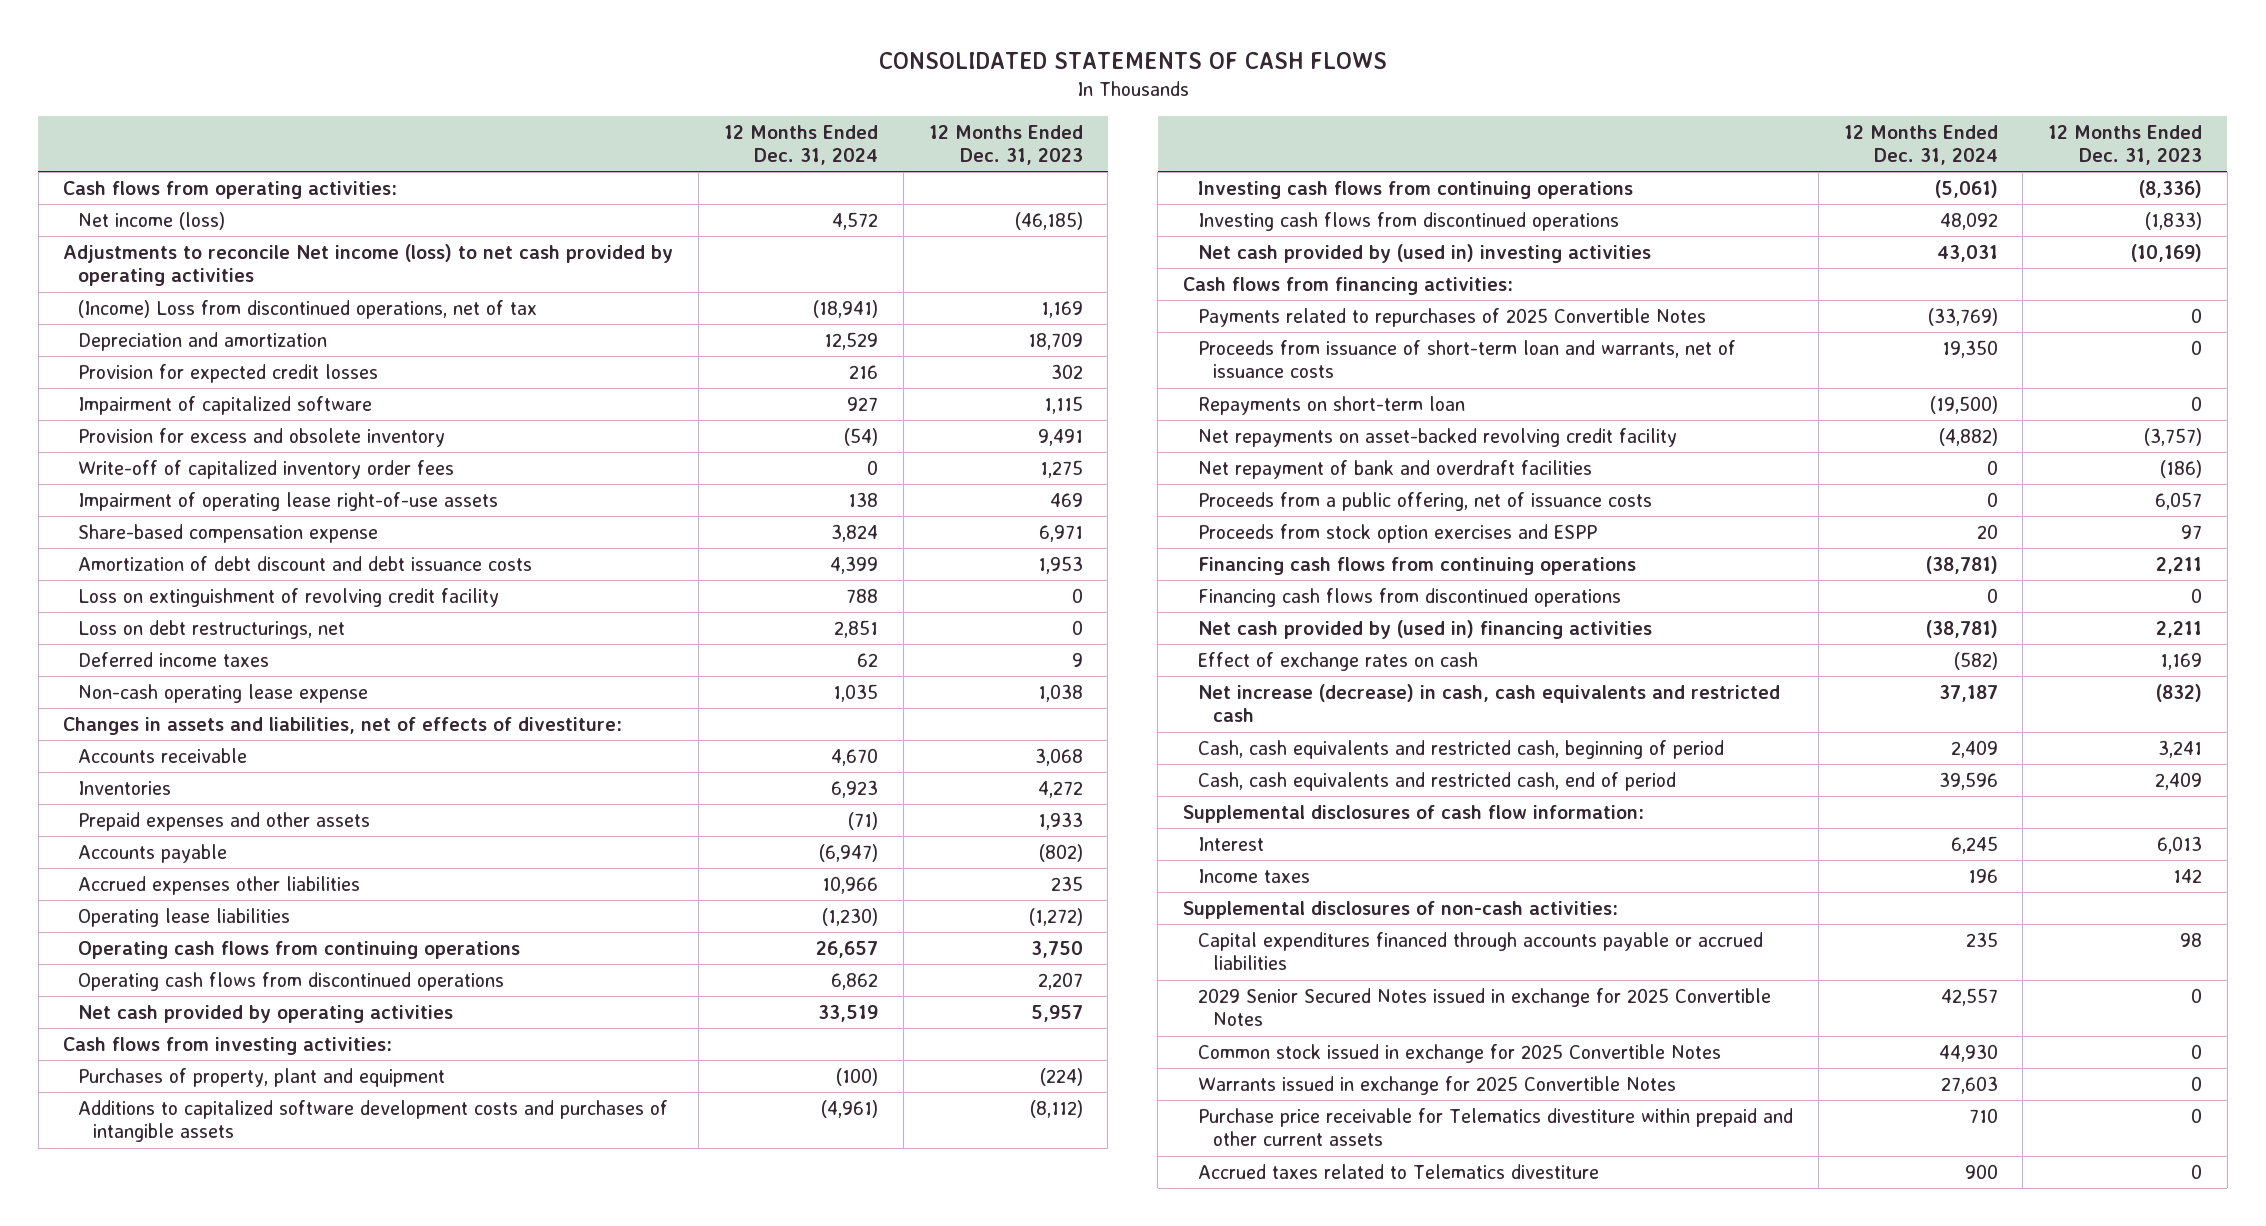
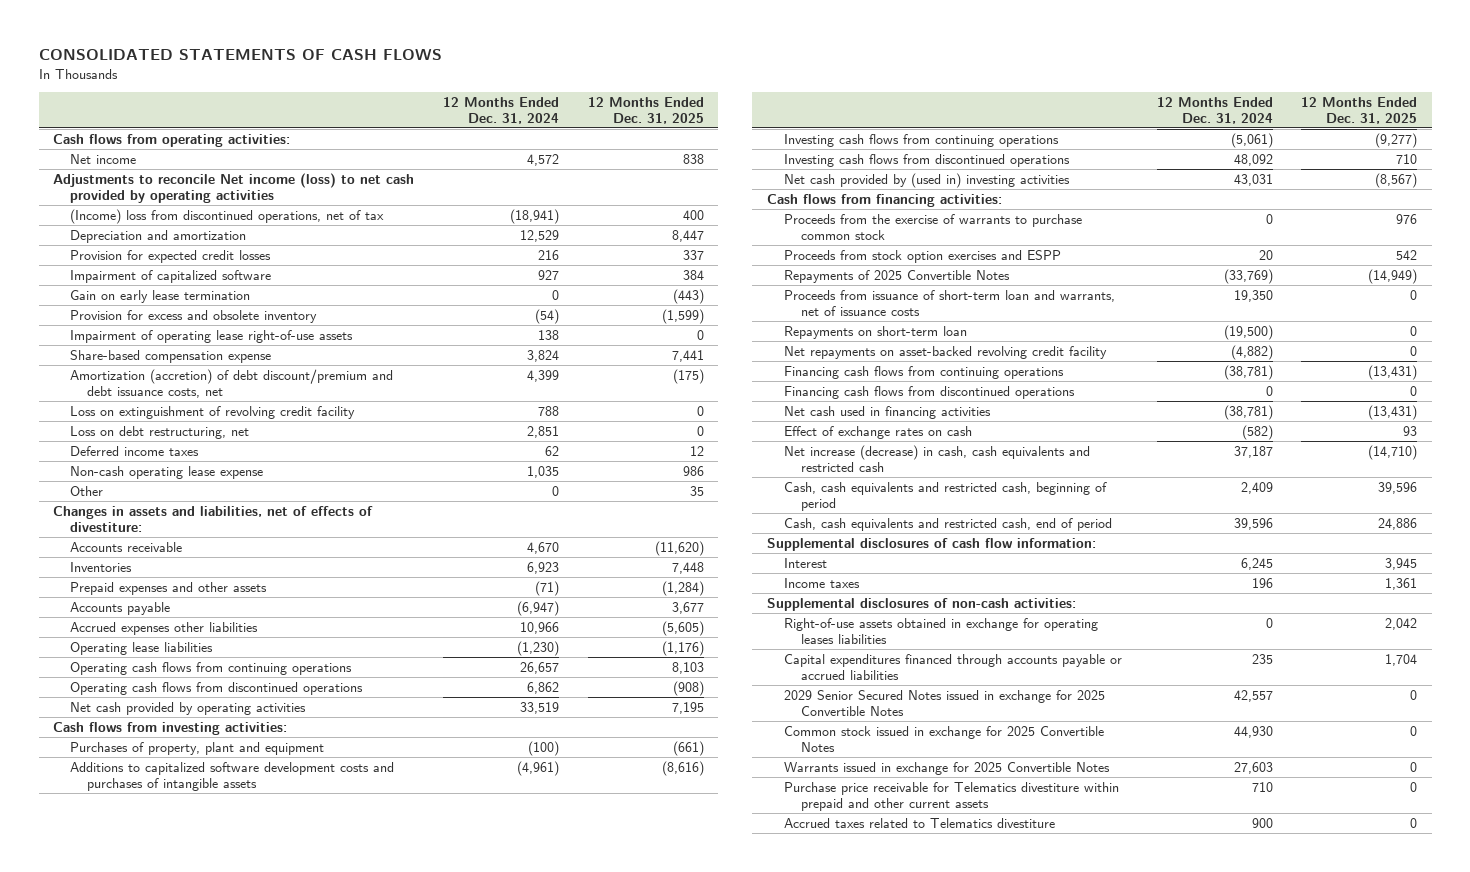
- | 12 Months Ended Dec. 31, 2024 | 12 Months Ended Dec. 31, 2023
+ | 12 Months Ended Dec. 31, 2024 | 12 Months Ended Dec. 31, 2025
- Net income (loss) | 4,572 | (46,185)
+ Net income | 4,572 | 838
- (Income) Loss from discontinued operations, net of tax | (18,941) | 1,169
+ (Income) loss from discontinued operations, net of tax | (18,941) | 400
+ Gain on early lease termination | 0 | (443)
- Write-off of capitalized inventory order fees | 0 | 1,275
- Amortization of debt discount and debt issuance costs | 4,399 | 1,953
+ Amortization (accretion) of debt discount/premium and debt issuance costs, net | 4,399 | (175)
- Loss on debt restructurings, net | 2,851 | 0
+ Loss on debt restructuring, net | 2,851 | 0
+ Other | 0 | 35
- Payments related to repurchases of 2025 Convertible Notes | (33,769) | 0
+ Proceeds from the exercise of warrants to purchase common stock | 0 | 976
moved up: Proceeds from stock option exercises and ESPP | 20 | 542
+ Repayments of 2025 Convertible Notes | (33,769) | (14,949)
- Net repayment of bank and overdraft facilities | 0 | (186)
- Proceeds from a public offering, net of issuance costs | 0 | 6,057
- Net cash provided by (used in) financing activities | (38,781) | 2,211
+ Net cash used in financing activities | (38,781) | (13,431)
+ Right-of-use assets obtained in exchange for operating leases liabilities | 0 | 2,042

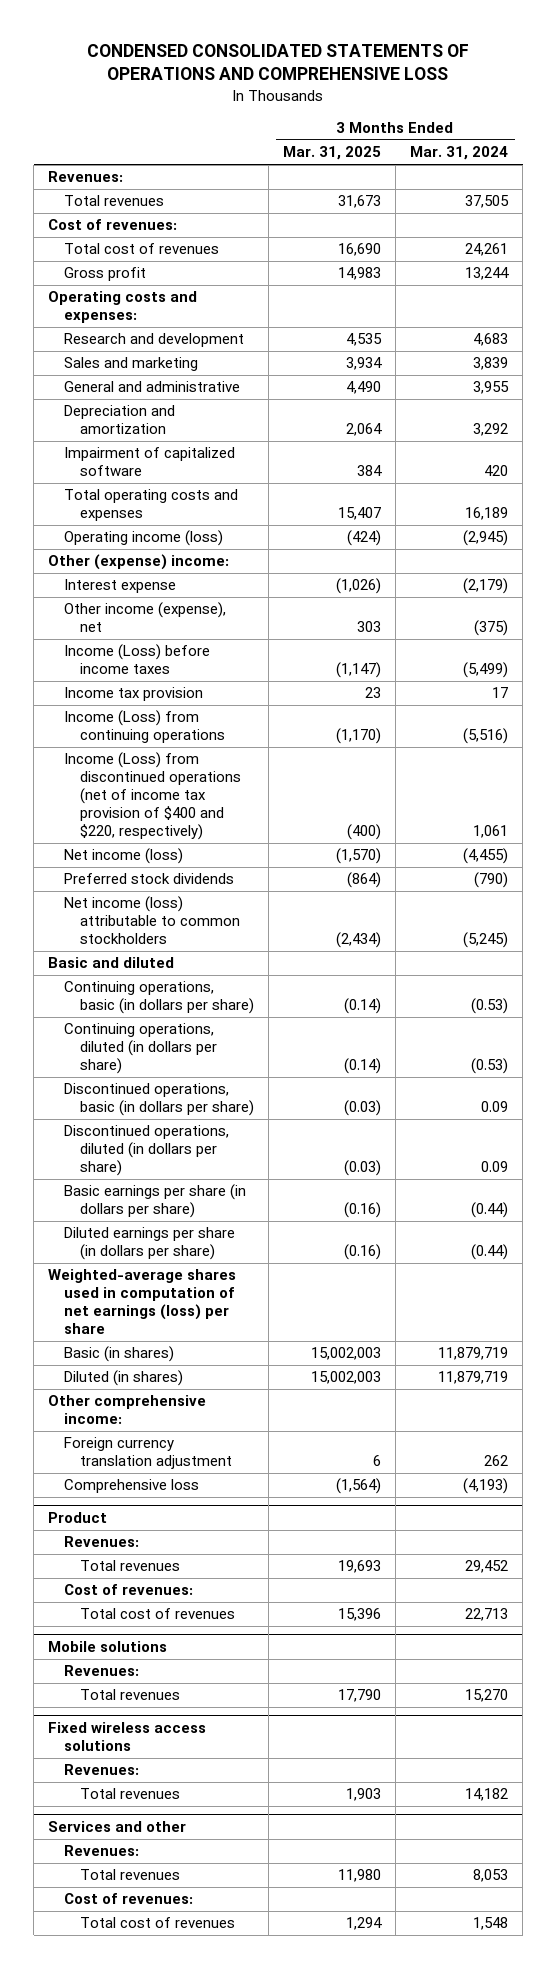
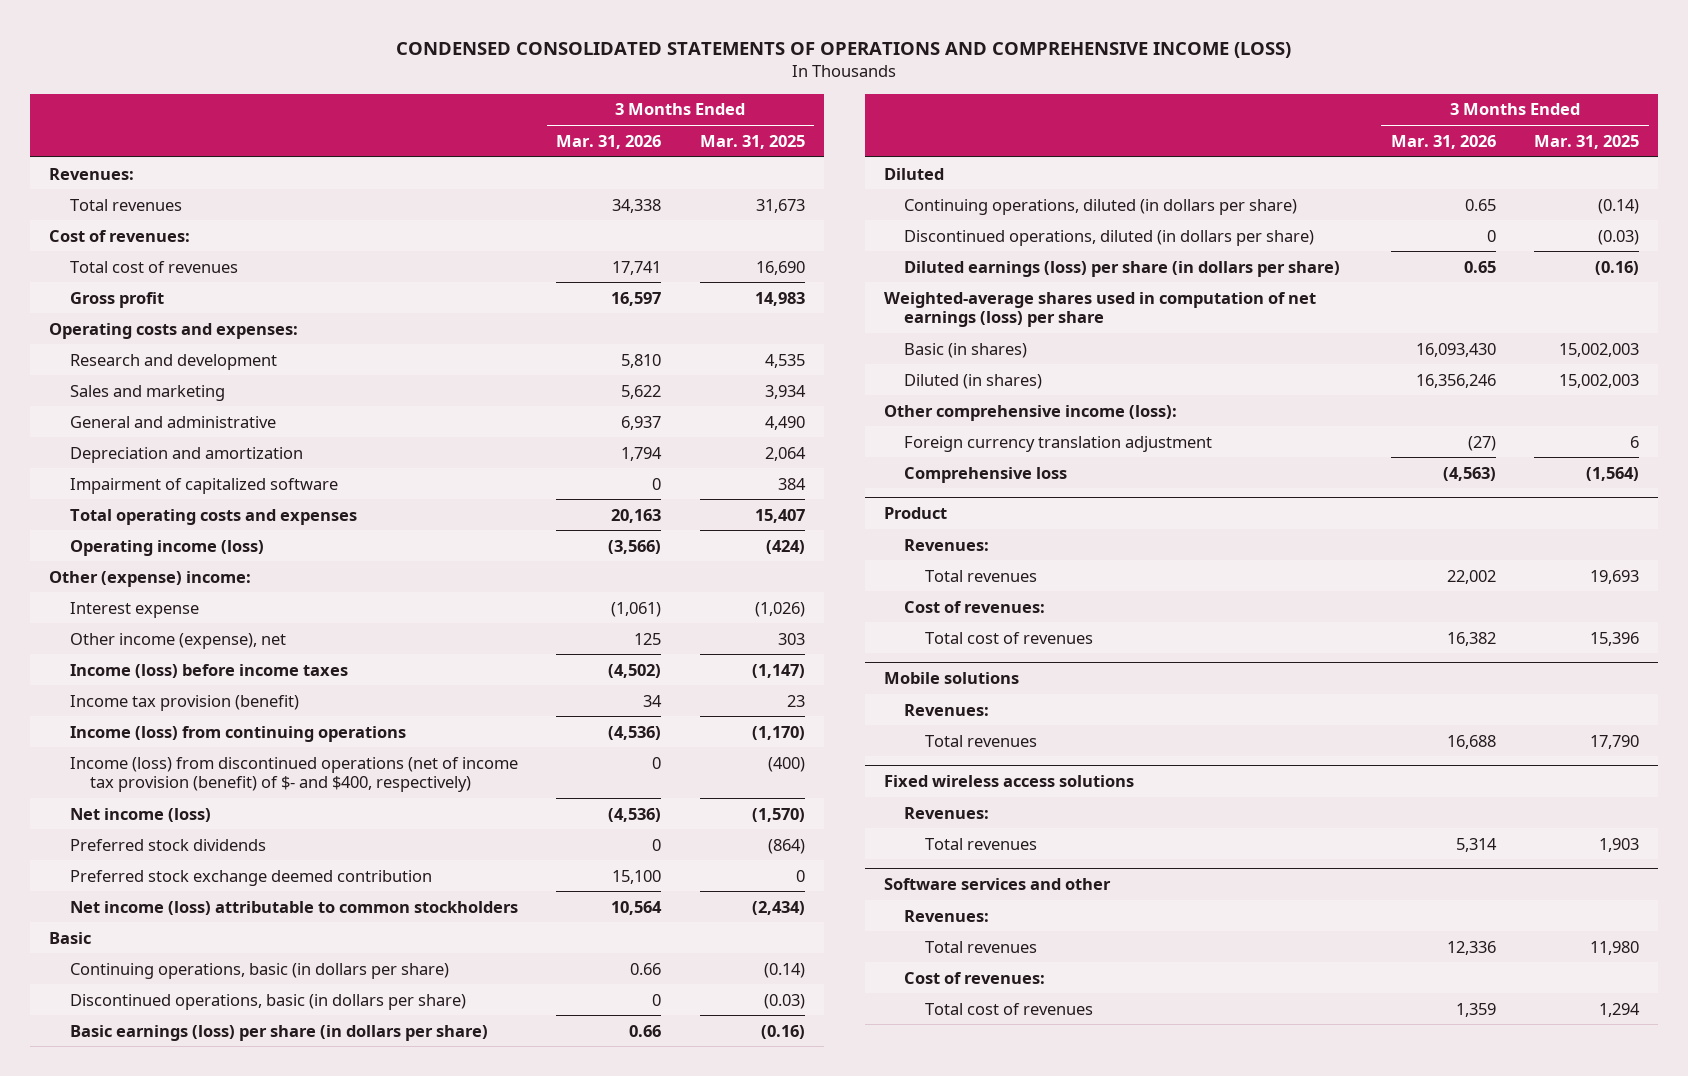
- CONDENSED CONSOLIDATED STATEMENTS OF OPERATIONS AND COMPREHENSIVE LOSS
+ CONDENSED CONSOLIDATED STATEMENTS OF OPERATIONS AND COMPREHENSIVE INCOME (LOSS)
- | 3 Months Ended Mar. 31, 2025 | 3 Months Ended Mar. 31, 2024
+ | 3 Months Ended Mar. 31, 2026 | 3 Months Ended Mar. 31, 2025
- Income (Loss) before income taxes | (1,147) | (5,499)
- Income tax provision | 23 | 17
- Income (Loss) from continuing operations | (1,170) | (5,516)
- Income (Loss) from discontinued operations (net of income tax provision of $400 and $220, respectively) | (400) | 1,061
+ Income (loss) before income taxes | (4,502) | (1,147)
+ Income tax provision (benefit) | 34 | 23
+ Income (loss) from continuing operations | (4,536) | (1,170)
+ Income (loss) from discontinued operations (net of income tax provision (benefit) of $- and $400, respectively) | 0 | (400)
+ Preferred stock exchange deemed contribution | 15,100 | 0
- Basic and diluted
+ Basic
+ Basic earnings (loss) per share (in dollars per share) | 0.66 | (0.16)
+ Diluted
moved down: Continuing operations, diluted (in dollars per share) | 0.65 | (0.14)
- Basic earnings per share (in dollars per share) | (0.16) | (0.44)
- Diluted earnings per share (in dollars per share) | (0.16) | (0.44)
+ Diluted earnings (loss) per share (in dollars per share) | 0.65 | (0.16)
- Other comprehensive income:
+ Other comprehensive income (loss):
- Services and other
+ Software services and other

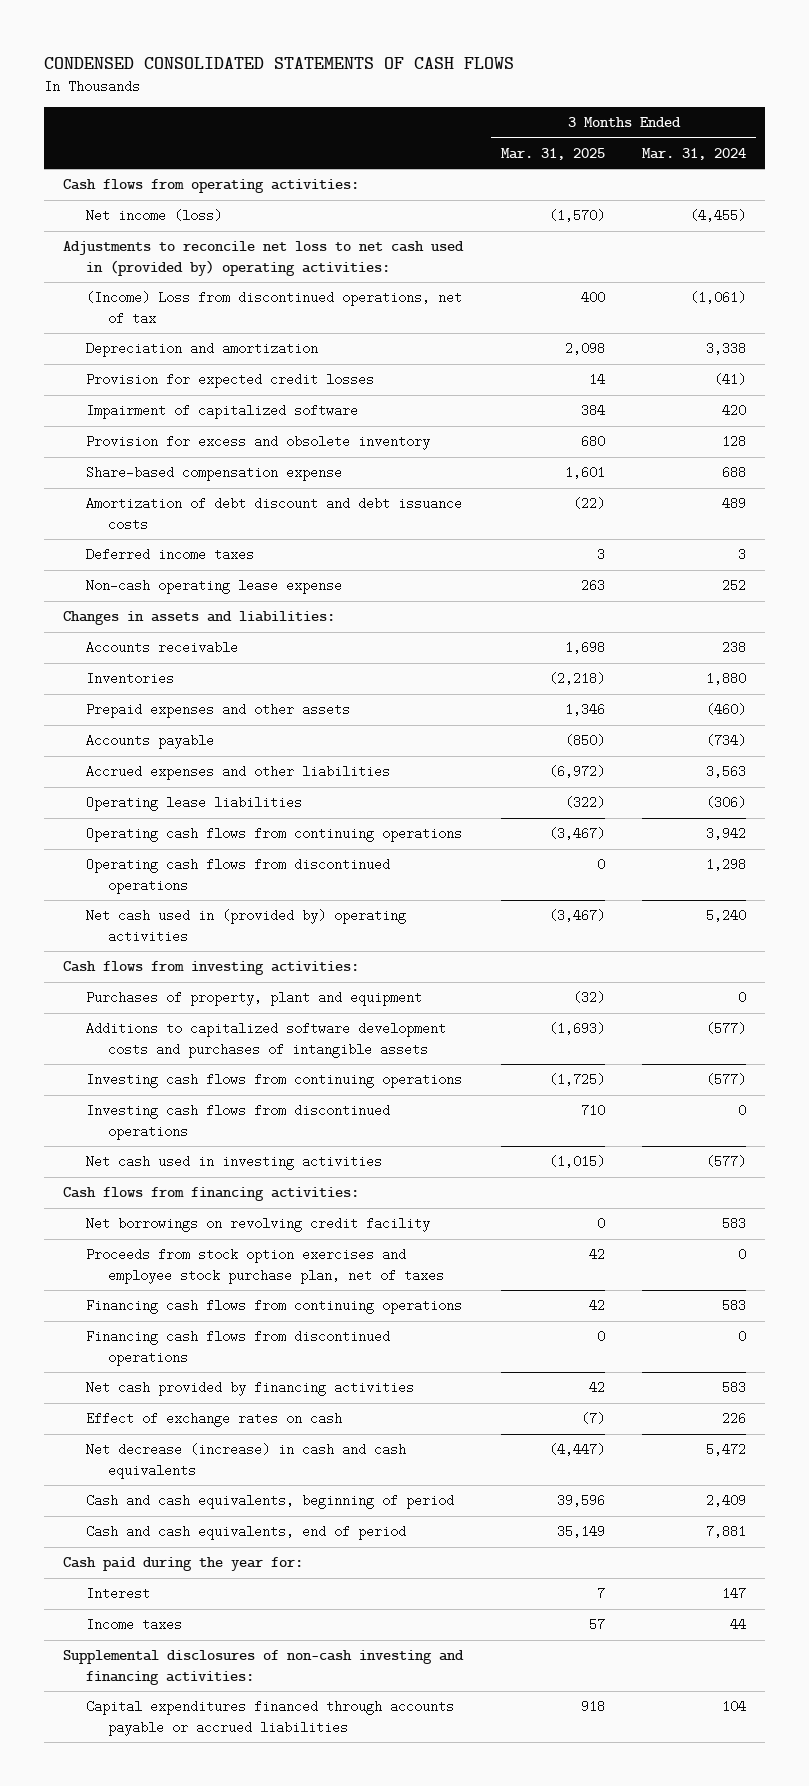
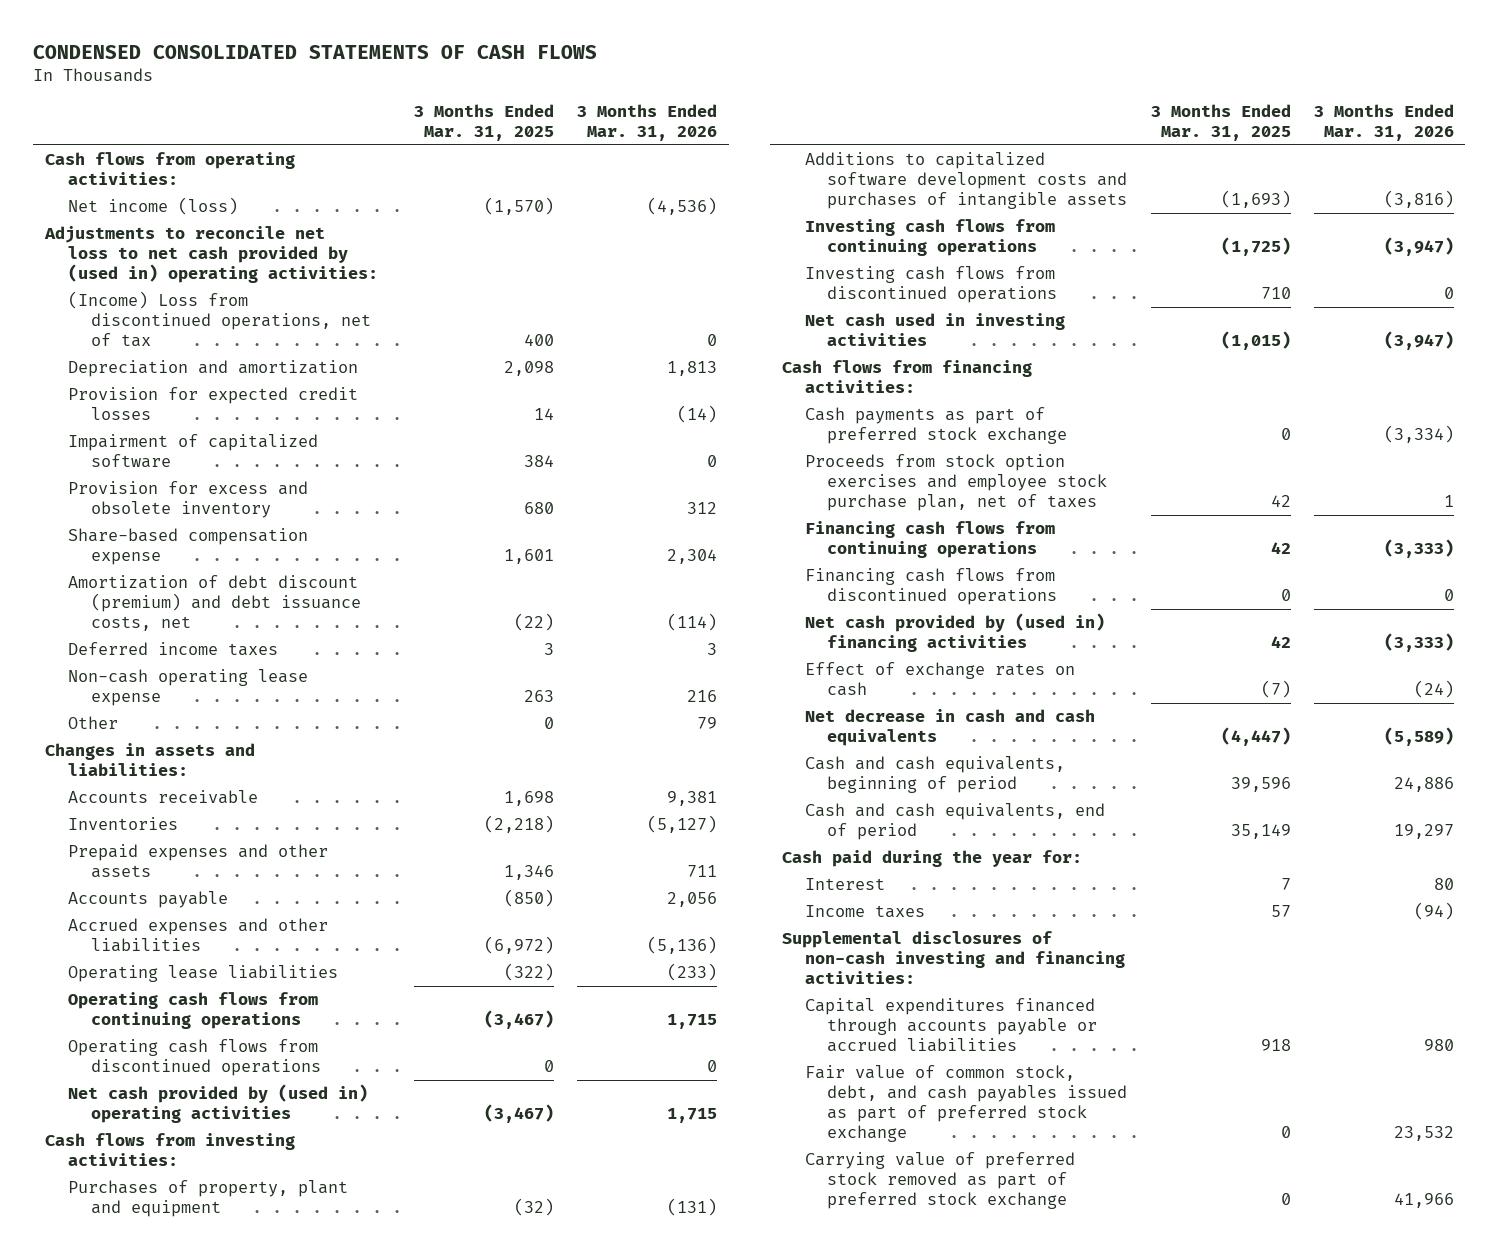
- | 3 Months Ended Mar. 31, 2025 | 3 Months Ended Mar. 31, 2024
+ | 3 Months Ended Mar. 31, 2025 | 3 Months Ended Mar. 31, 2026
- Adjustments to reconcile net loss to net cash used in (provided by) operating activities:
+ Adjustments to reconcile net loss to net cash provided by (used in) operating activities:
- Amortization of debt discount and debt issuance costs | (22) | 489
+ Amortization of debt discount (premium) and debt issuance costs, net | (22) | (114)
+ Other | 0 | 79
- Net cash used in (provided by) operating activities | (3,467) | 5,240
+ Net cash provided by (used in) operating activities | (3,467) | 1,715
- Net borrowings on revolving credit facility | 0 | 583
+ Cash payments as part of preferred stock exchange | 0 | (3,334)
- Net cash provided by financing activities | 42 | 583
+ Net cash provided by (used in) financing activities | 42 | (3,333)
- Net decrease (increase) in cash and cash equivalents | (4,447) | 5,472
+ Net decrease in cash and cash equivalents | (4,447) | (5,589)
+ Fair value of common stock, debt, and cash payables issued as part of preferred stock exchange | 0 | 23,532
+ Carrying value of preferred stock removed as part of preferred stock exchange | 0 | 41,966

